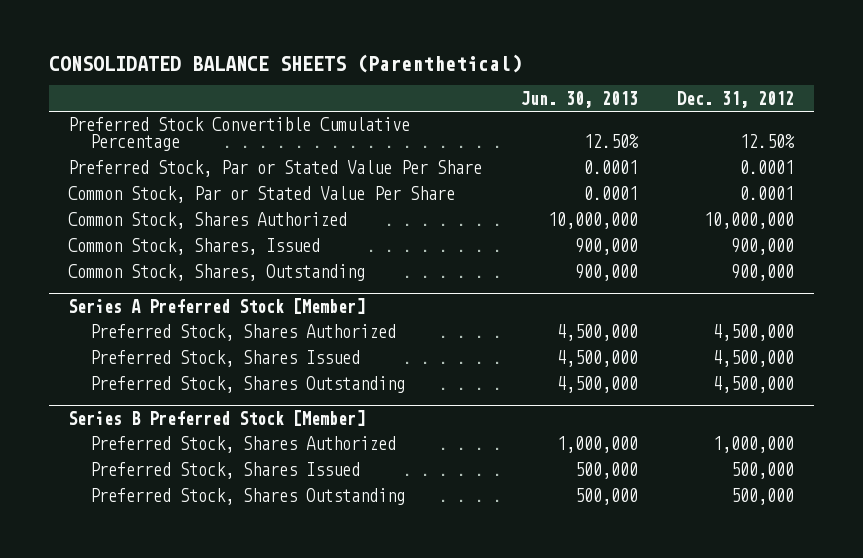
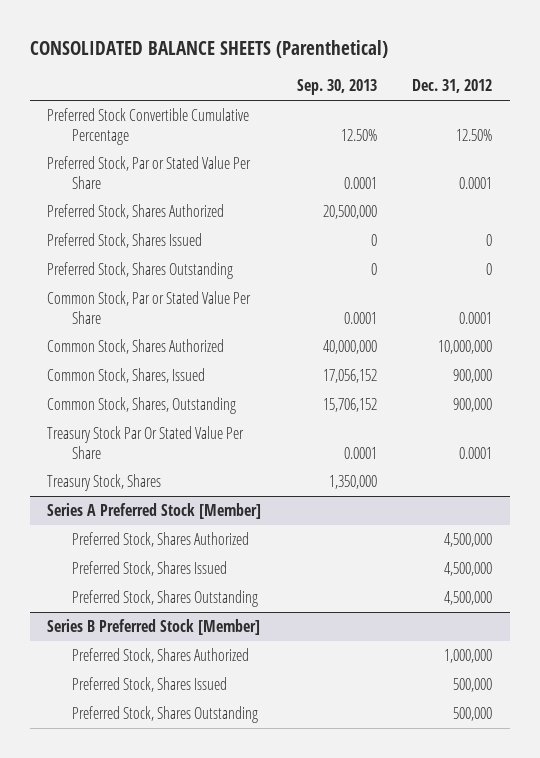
- | Jun. 30, 2013 | Dec. 31, 2012
+ | Sep. 30, 2013 | Dec. 31, 2012
+ Preferred Stock, Shares Authorized | 20,500,000 |
+ Preferred Stock, Shares Issued | 0 | 0
+ Preferred Stock, Shares Outstanding | 0 | 0
+ Treasury Stock Par Or Stated Value Per Share | 0.0001 | 0.0001
+ Treasury Stock, Shares | 1,350,000 |

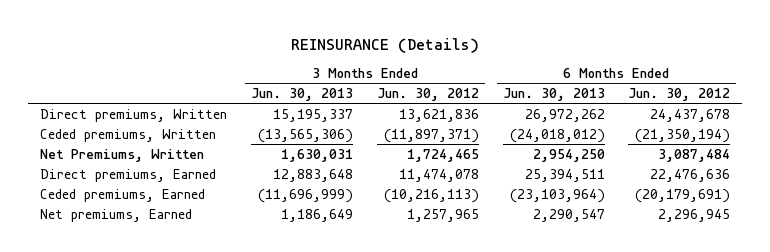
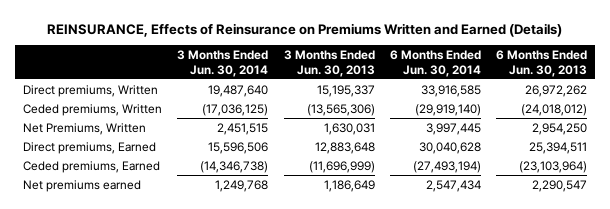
- REINSURANCE (Details)
+ REINSURANCE, Effects of Reinsurance on Premiums Written and Earned (Details)
- | 3 Months Ended Jun. 30, 2013 | 3 Months Ended Jun. 30, 2012 | 6 Months Ended Jun. 30, 2013 | 6 Months Ended Jun. 30, 2012
+ | 3 Months Ended Jun. 30, 2014 | 3 Months Ended Jun. 30, 2013 | 6 Months Ended Jun. 30, 2014 | 6 Months Ended Jun. 30, 2013
- Net premiums, Earned | 1,186,649 | 1,257,965 | 2,290,547 | 2,296,945
+ Net premiums earned | 1,249,768 | 1,186,649 | 2,547,434 | 2,290,547

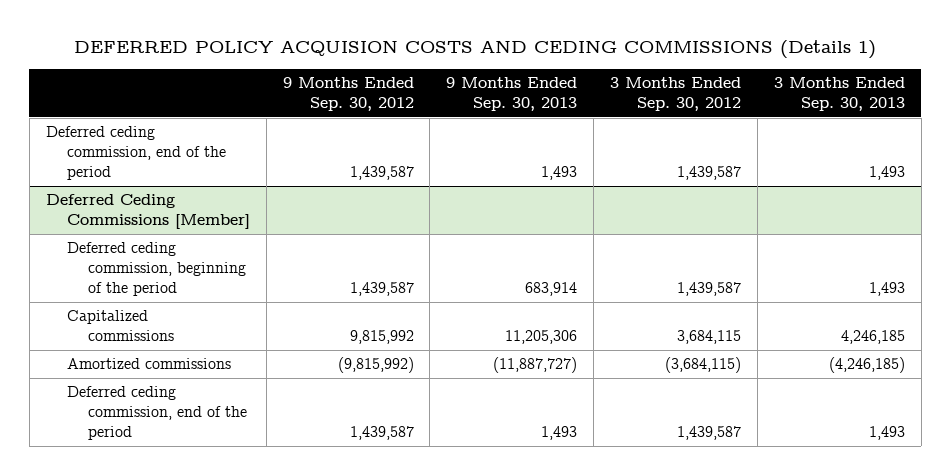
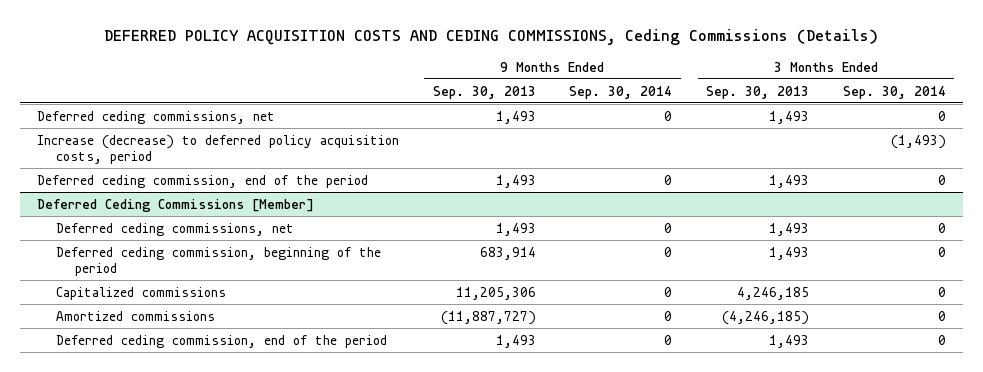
- DEFERRED POLICY ACQUISION COSTS AND CEDING COMMISSIONS (Details 1)
+ DEFERRED POLICY ACQUISITION COSTS AND CEDING COMMISSIONS, Ceding Commissions (Details)
- | 9 Months Ended Sep. 30, 2012 | 9 Months Ended Sep. 30, 2013 | 3 Months Ended Sep. 30, 2012 | 3 Months Ended Sep. 30, 2013
+ | 9 Months Ended Sep. 30, 2013 | 9 Months Ended Sep. 30, 2014 | 3 Months Ended Sep. 30, 2013 | 3 Months Ended Sep. 30, 2014
+ Deferred ceding commissions, net | 1,493 | 0 | 1,493 | 0
+ Increase (decrease) to deferred policy acquisition costs, period | | | | (1,493)
@ Deferred Ceding Commissions [Member]
+ Deferred ceding commissions, net | 1,493 | 0 | 1,493 | 0

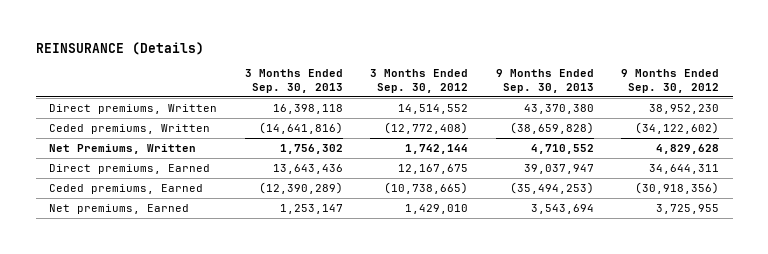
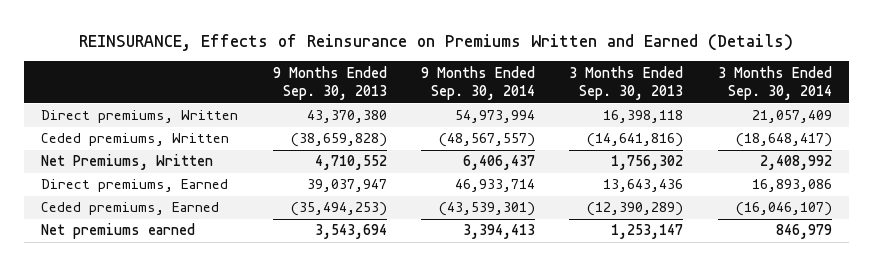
- REINSURANCE (Details)
+ REINSURANCE, Effects of Reinsurance on Premiums Written and Earned (Details)
- | 3 Months Ended Sep. 30, 2013 | 3 Months Ended Sep. 30, 2012 | 9 Months Ended Sep. 30, 2013 | 9 Months Ended Sep. 30, 2012
+ | 9 Months Ended Sep. 30, 2013 | 9 Months Ended Sep. 30, 2014 | 3 Months Ended Sep. 30, 2013 | 3 Months Ended Sep. 30, 2014
- Net premiums, Earned | 1,253,147 | 1,429,010 | 3,543,694 | 3,725,955
+ Net premiums earned | 3,543,694 | 3,394,413 | 1,253,147 | 846,979

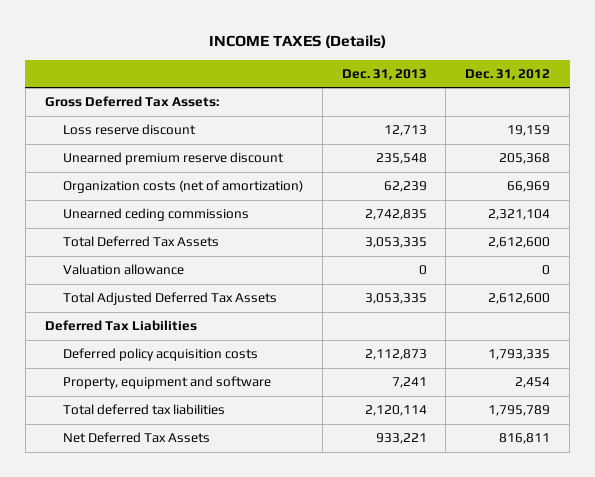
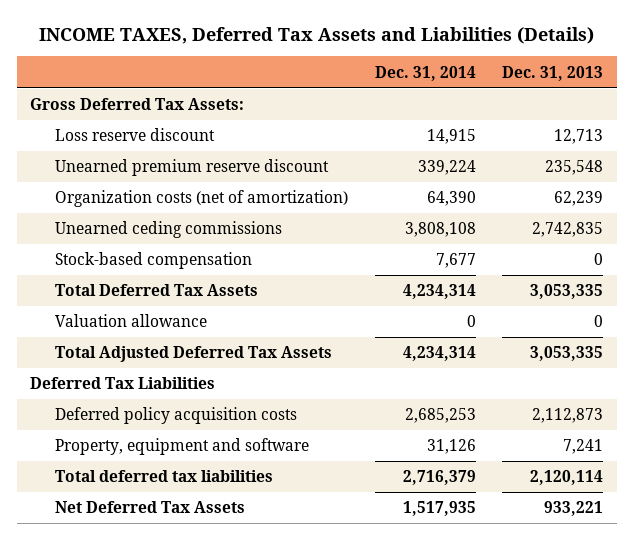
- INCOME TAXES (Details)
+ INCOME TAXES, Deferred Tax Assets and Liabilities (Details)
- | Dec. 31, 2013 | Dec. 31, 2012
+ | Dec. 31, 2014 | Dec. 31, 2013
+ Stock-based compensation | 7,677 | 0

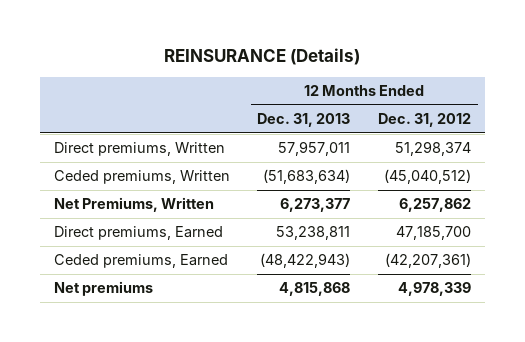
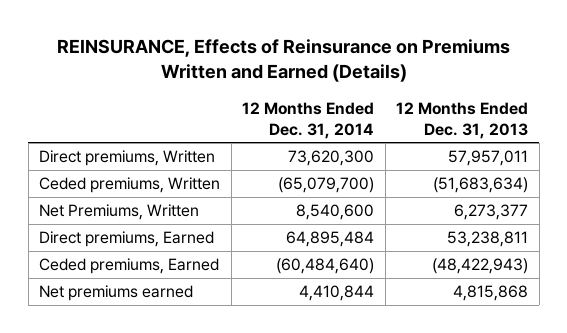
- REINSURANCE (Details)
+ REINSURANCE, Effects of Reinsurance on Premiums Written and Earned (Details)
- | 12 Months Ended Dec. 31, 2013 | 12 Months Ended Dec. 31, 2012
+ | 12 Months Ended Dec. 31, 2014 | 12 Months Ended Dec. 31, 2013
- Net premiums | 4,815,868 | 4,978,339
+ Net premiums earned | 4,410,844 | 4,815,868

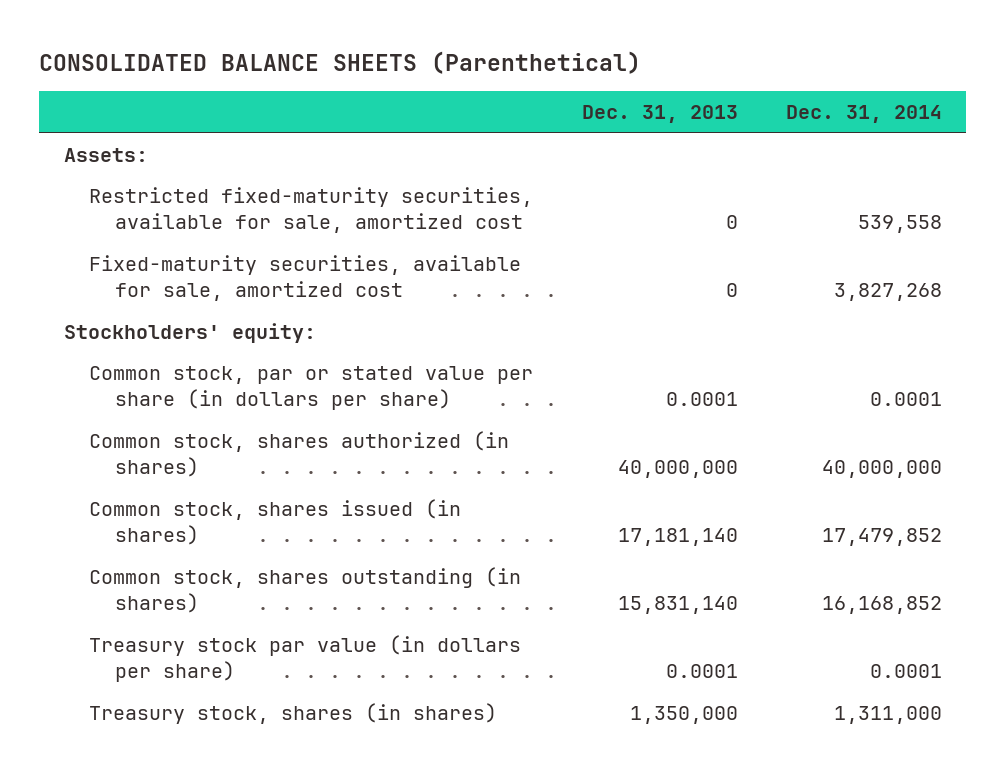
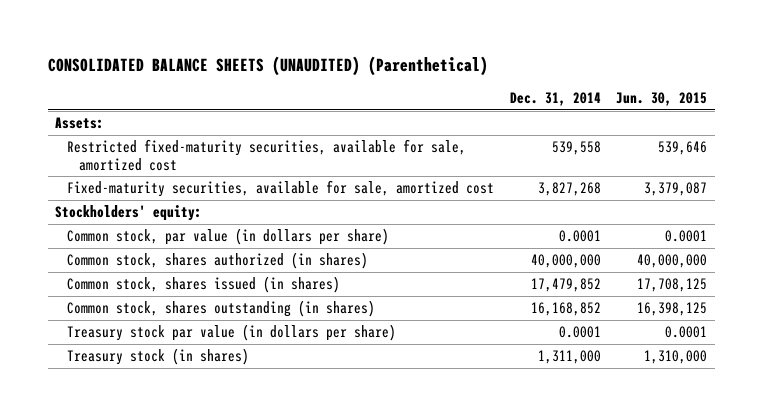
- CONSOLIDATED BALANCE SHEETS (Parenthetical)
+ CONSOLIDATED BALANCE SHEETS (UNAUDITED) (Parenthetical)
- | Dec. 31, 2013 | Dec. 31, 2014
+ | Dec. 31, 2014 | Jun. 30, 2015
- Common stock, par or stated value per share (in dollars per share) | 0.0001 | 0.0001
+ Common stock, par value (in dollars per share) | 0.0001 | 0.0001
- Treasury stock, shares (in shares) | 1,350,000 | 1,311,000
+ Treasury stock (in shares) | 1,311,000 | 1,310,000

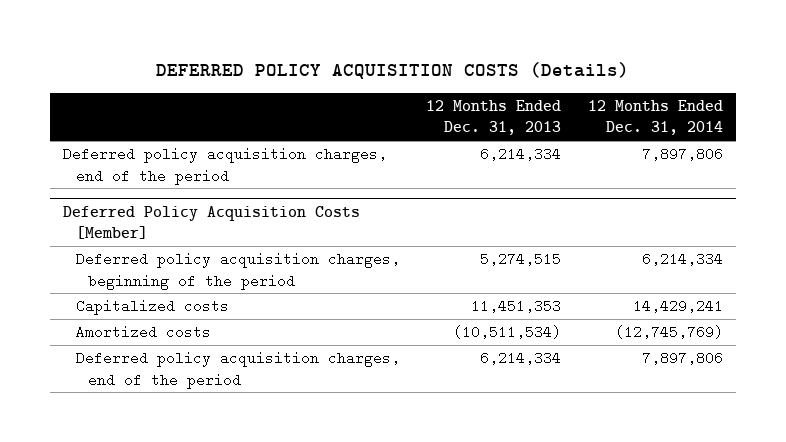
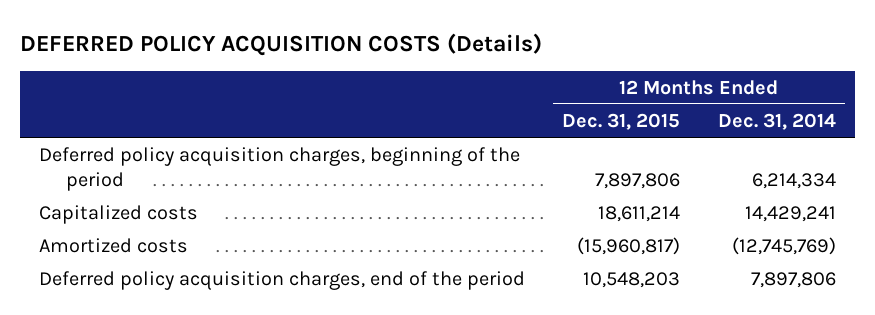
- | 12 Months Ended Dec. 31, 2013 | 12 Months Ended Dec. 31, 2014
+ | 12 Months Ended Dec. 31, 2015 | 12 Months Ended Dec. 31, 2014
- Deferred policy acquisition charges, end of the period | 6,214,334 | 7,897,806
- Deferred Policy Acquisition Costs [Member]

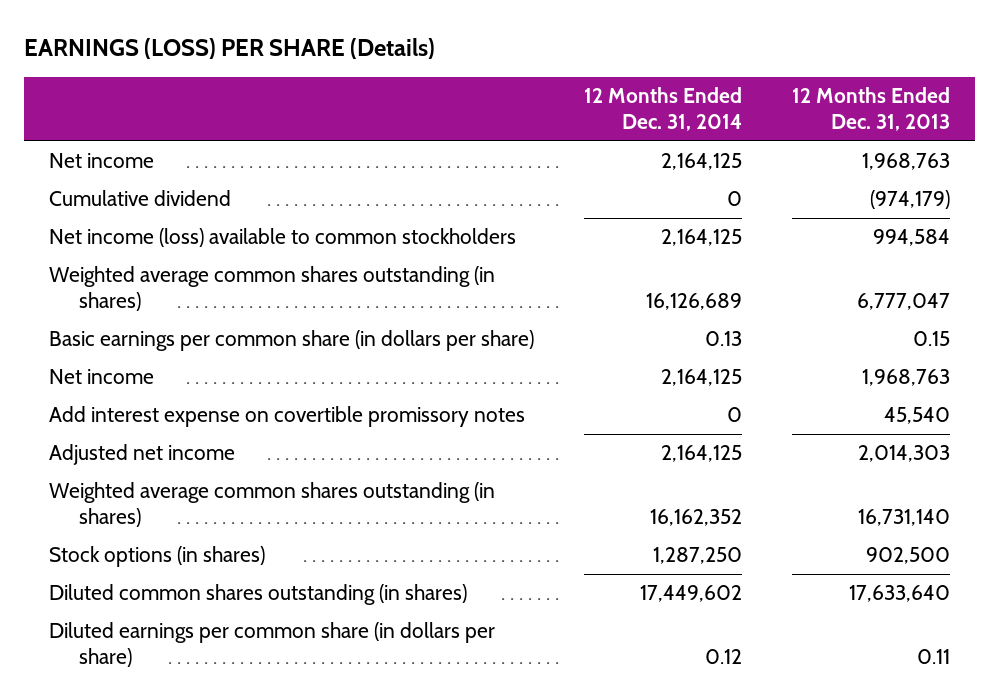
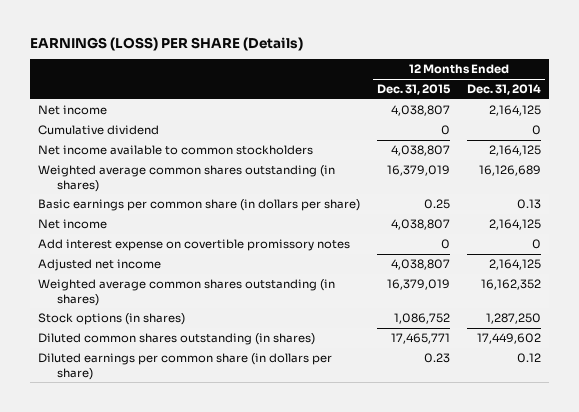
- | 12 Months Ended Dec. 31, 2014 | 12 Months Ended Dec. 31, 2013
+ | 12 Months Ended Dec. 31, 2015 | 12 Months Ended Dec. 31, 2014
- Net income (loss) available to common stockholders | 2,164,125 | 994,584
+ Net income available to common stockholders | 4,038,807 | 2,164,125

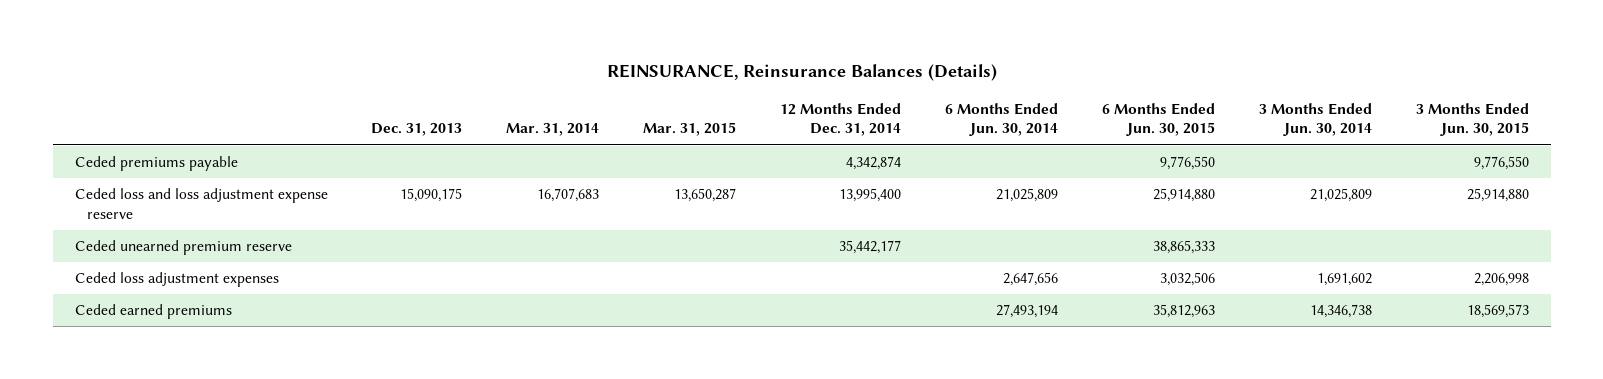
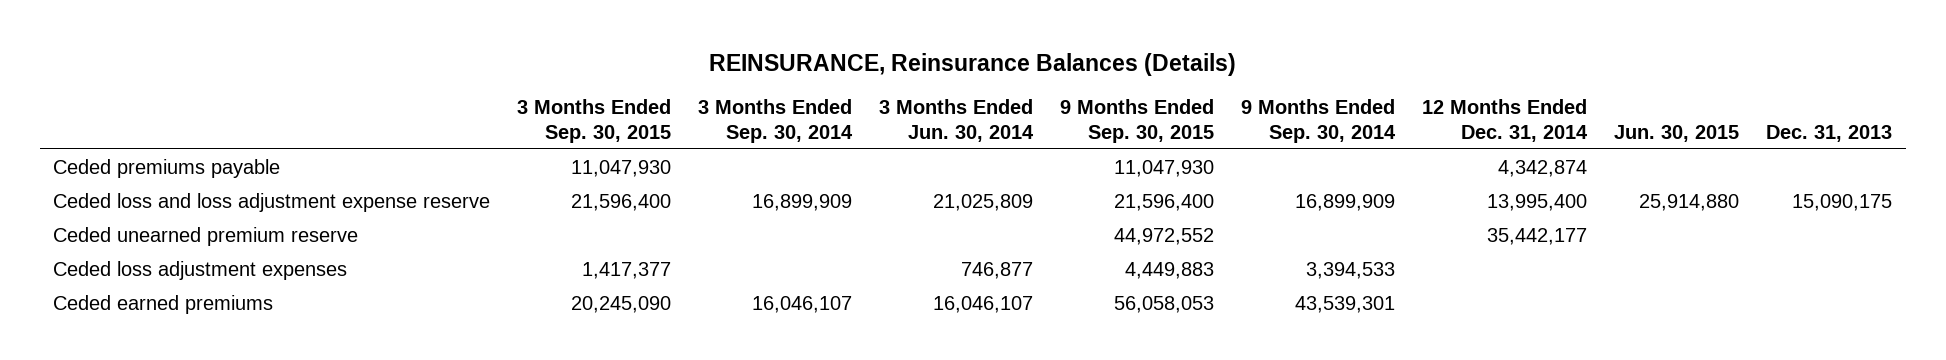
- | Dec. 31, 2013 | Mar. 31, 2014 | Mar. 31, 2015 | 12 Months Ended Dec. 31, 2014 | 6 Months Ended Jun. 30, 2014 | 6 Months Ended Jun. 30, 2015 | 3 Months Ended Jun. 30, 2014 | 3 Months Ended Jun. 30, 2015
+ | 3 Months Ended Sep. 30, 2015 | 3 Months Ended Sep. 30, 2014 | 3 Months Ended Jun. 30, 2014 | 9 Months Ended Sep. 30, 2015 | 9 Months Ended Sep. 30, 2014 | 12 Months Ended Dec. 31, 2014 | Jun. 30, 2015 | Dec. 31, 2013
- Ceded loss adjustment expenses | | | | | 2,647,656 | 3,032,506 | 1,691,602 | 2,206,998
- Ceded earned premiums | | | | | 27,493,194 | 35,812,963 | 14,346,738 | 18,569,573
+ Ceded loss adjustment expenses | 1,417,377 | | 746,877 | 4,449,883 | 3,394,533 | | |
+ Ceded earned premiums | 20,245,090 | 16,046,107 | 16,046,107 | 56,058,053 | 43,539,301 | | |

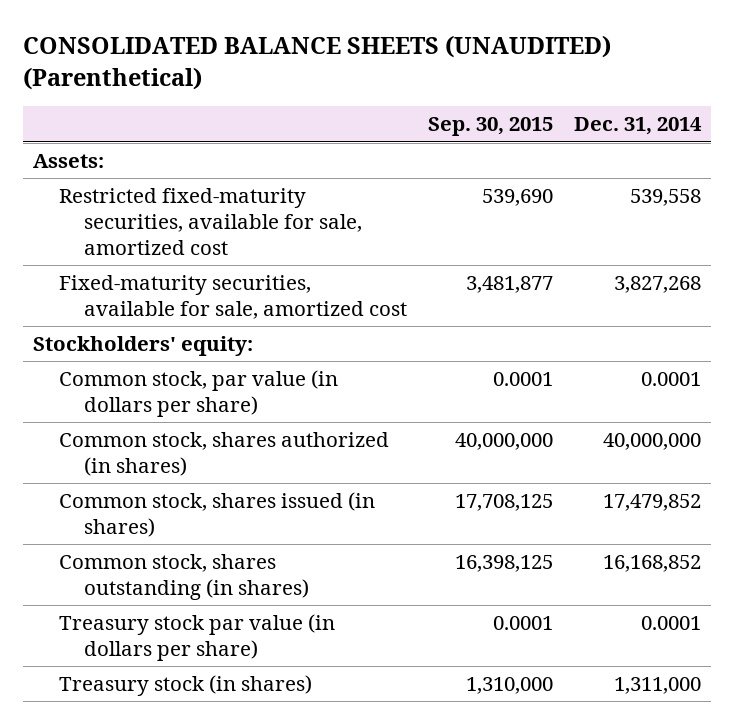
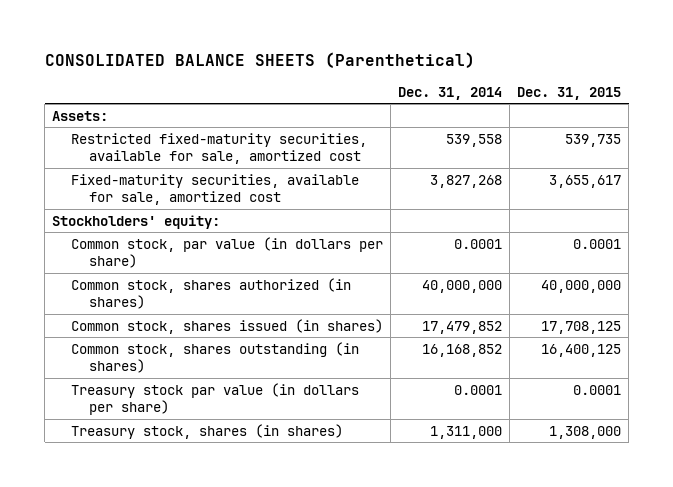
- CONSOLIDATED BALANCE SHEETS (UNAUDITED) (Parenthetical)
+ CONSOLIDATED BALANCE SHEETS (Parenthetical)
- | Sep. 30, 2015 | Dec. 31, 2014
+ | Dec. 31, 2014 | Dec. 31, 2015
- Treasury stock (in shares) | 1,310,000 | 1,311,000
+ Treasury stock, shares (in shares) | 1,311,000 | 1,308,000

